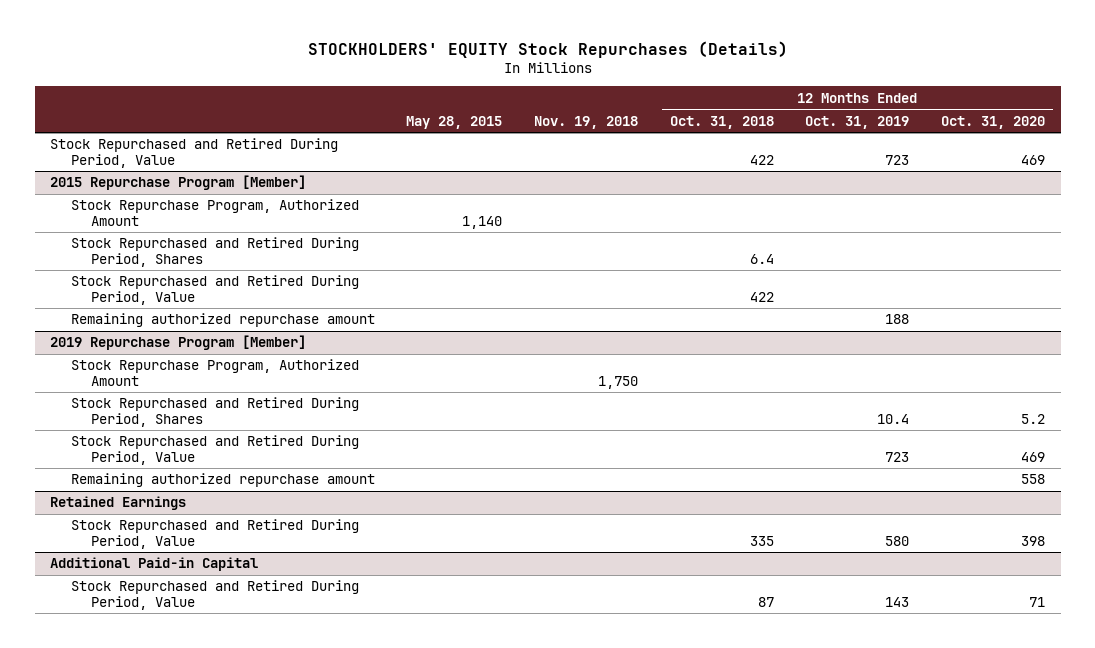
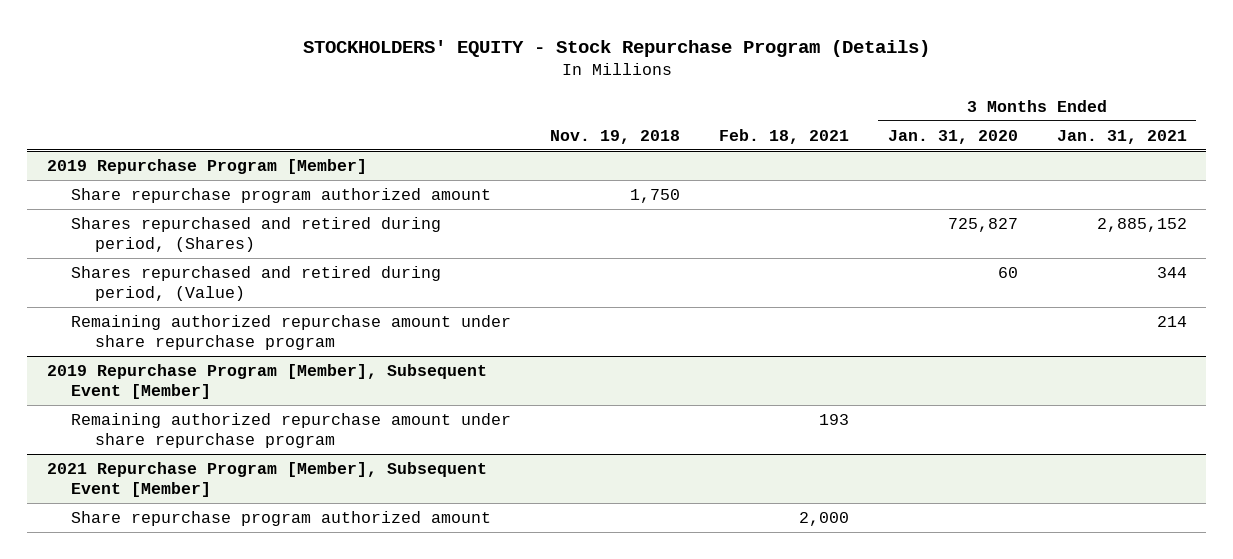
- STOCKHOLDERS' EQUITY Stock Repurchases (Details)
+ STOCKHOLDERS' EQUITY - Stock Repurchase Program (Details)
- | May 28, 2015 | Nov. 19, 2018 | 12 Months Ended Oct. 31, 2018 | 12 Months Ended Oct. 31, 2019 | 12 Months Ended Oct. 31, 2020
+ | Nov. 19, 2018 | Feb. 18, 2021 | 3 Months Ended Jan. 31, 2020 | 3 Months Ended Jan. 31, 2021
- Stock Repurchased and Retired During Period, Value | | | 422 | 723 | 469
- 2015 Repurchase Program [Member]
- Stock Repurchase Program, Authorized Amount | 1,140 | | | |
- Stock Repurchased and Retired During Period, Shares | | | 6.4 | |
- Stock Repurchased and Retired During Period, Value | | | 422 | |
- Remaining authorized repurchase amount | | | | 188 |
@ 2019 Repurchase Program [Member]
- Stock Repurchase Program, Authorized Amount | | 1,750 | | |
- Stock Repurchased and Retired During Period, Shares | | | | 10.4 | 5.2
- Stock Repurchased and Retired During Period, Value | | | | 723 | 469
- Remaining authorized repurchase amount | | | | | 558
- Retained Earnings
- Stock Repurchased and Retired During Period, Value | | | 335 | 580 | 398
- Additional Paid-in Capital
- Stock Repurchased and Retired During Period, Value | | | 87 | 143 | 71
@ 2019 Repurchase Program [Member]
+ Share repurchase program authorized amount | 1,750 | | |
+ Shares repurchased and retired during period, (Shares) | | | 725,827 | 2,885,152
+ Shares repurchased and retired during period, (Value) | | | 60 | 344
+ Remaining authorized repurchase amount under share repurchase program | | | | 214
+ 2019 Repurchase Program [Member], Subsequent Event [Member]
+ Remaining authorized repurchase amount under share repurchase program | | 193 | |
+ 2021 Repurchase Program [Member], Subsequent Event [Member]
+ Share repurchase program authorized amount | | 2,000 | |

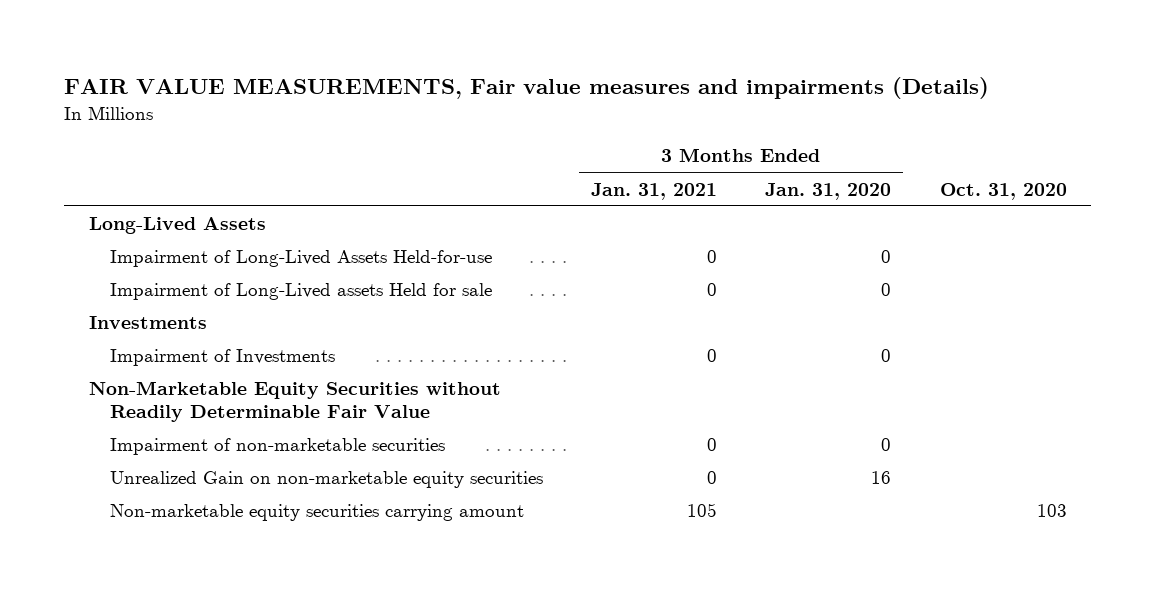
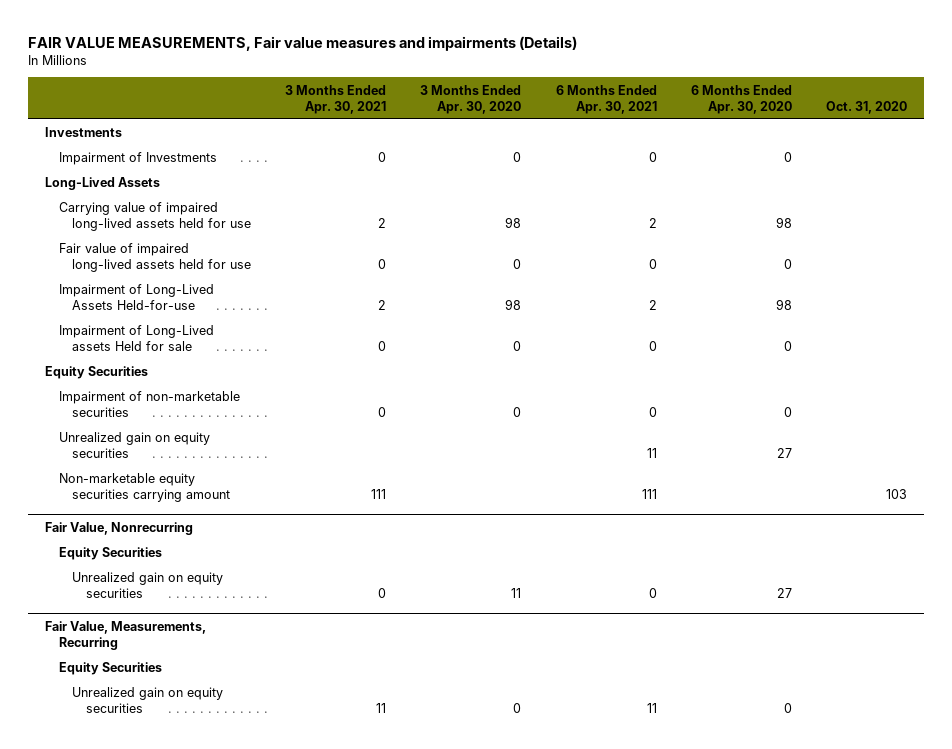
- | 3 Months Ended Jan. 31, 2021 | 3 Months Ended Jan. 31, 2020 | Oct. 31, 2020
+ | 3 Months Ended Apr. 30, 2021 | 3 Months Ended Apr. 30, 2020 | 6 Months Ended Apr. 30, 2021 | 6 Months Ended Apr. 30, 2020 | Oct. 31, 2020
moved up: Investments
moved up: Impairment of Investments | 0 | 0 | 0 | 0 |
+ Carrying value of impaired long-lived assets held for use | 2 | 98 | 2 | 98 |
+ Fair value of impaired long-lived assets held for use | 0 | 0 | 0 | 0 |
- Non-Marketable Equity Securities without Readily Determinable Fair Value
+ Equity Securities
- Unrealized Gain on non-marketable equity securities | 0 | 16 |
+ Unrealized gain on equity securities | | | 11 | 27 |
+ Fair Value, Nonrecurring
+ Equity Securities
+ Unrealized gain on equity securities | 0 | 11 | 0 | 27 |
+ Fair Value, Measurements, Recurring
+ Equity Securities
+ Unrealized gain on equity securities | 11 | 0 | 11 | 0 |

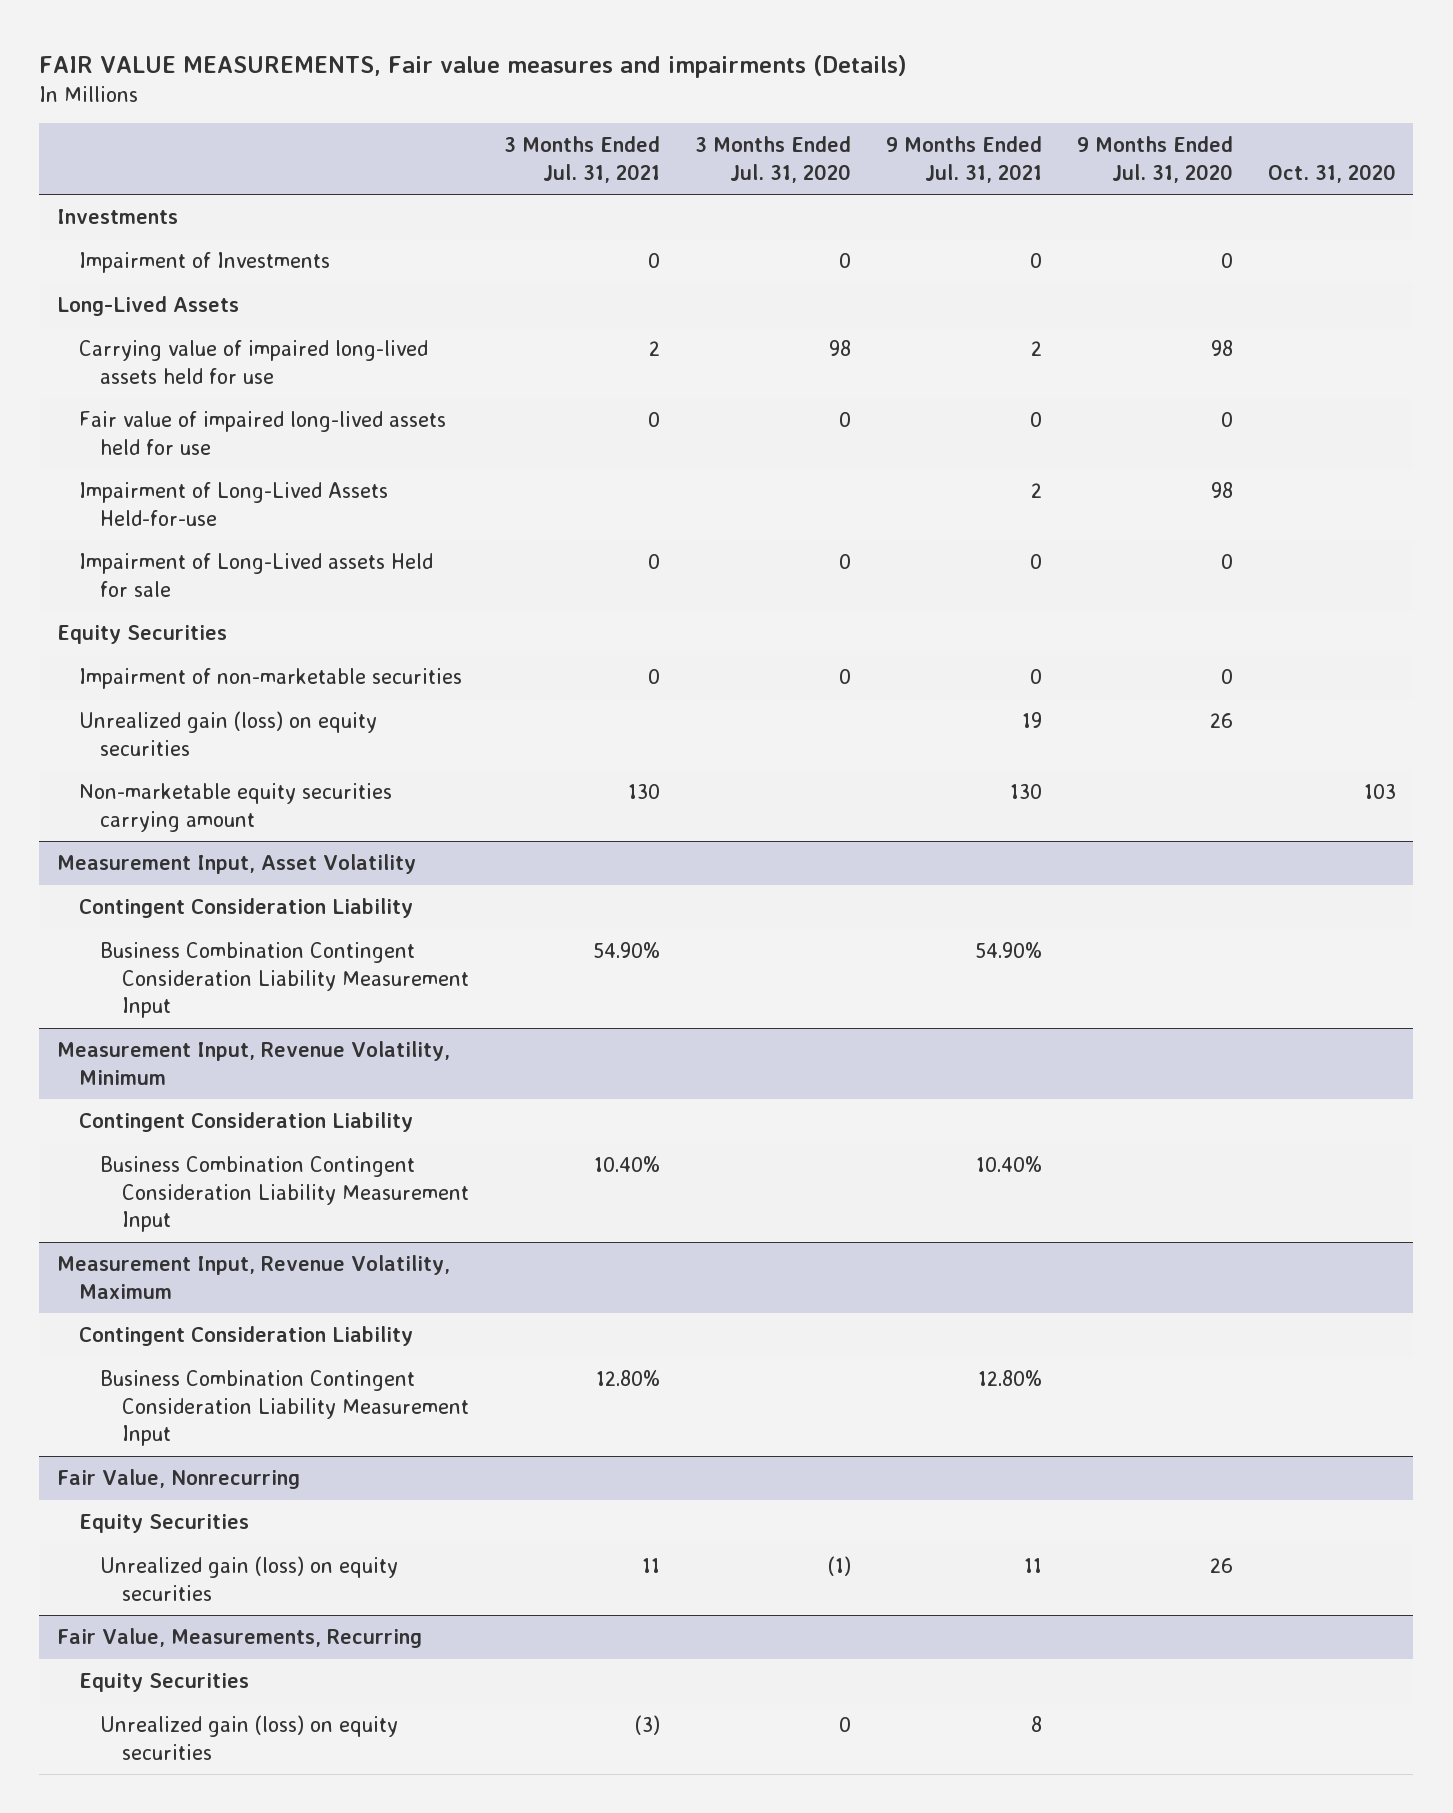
- | 3 Months Ended Apr. 30, 2021 | 3 Months Ended Apr. 30, 2020 | 6 Months Ended Apr. 30, 2021 | 6 Months Ended Apr. 30, 2020 | Oct. 31, 2020
+ | 3 Months Ended Jul. 31, 2021 | 3 Months Ended Jul. 31, 2020 | 9 Months Ended Jul. 31, 2021 | 9 Months Ended Jul. 31, 2020 | Oct. 31, 2020
- Unrealized gain on equity securities | | | 11 | 27 |
+ Unrealized gain (loss) on equity securities | | | 19 | 26 |
+ Measurement Input, Asset Volatility
+ Contingent Consideration Liability
+ Business Combination Contingent Consideration Liability Measurement Input | 54.90% | | 54.90% | |
+ Measurement Input, Revenue Volatility, Minimum
+ Contingent Consideration Liability
+ Business Combination Contingent Consideration Liability Measurement Input | 10.40% | | 10.40% | |
+ Measurement Input, Revenue Volatility, Maximum
+ Contingent Consideration Liability
+ Business Combination Contingent Consideration Liability Measurement Input | 12.80% | | 12.80% | |
@ Fair Value, Nonrecurring
- Unrealized gain on equity securities | 0 | 11 | 0 | 27 |
+ Unrealized gain (loss) on equity securities | 11 | (1) | 11 | 26 |
@ Fair Value, Measurements, Recurring
- Unrealized gain on equity securities | 11 | 0 | 11 | 0 |
+ Unrealized gain (loss) on equity securities | (3) | 0 | 8 | |

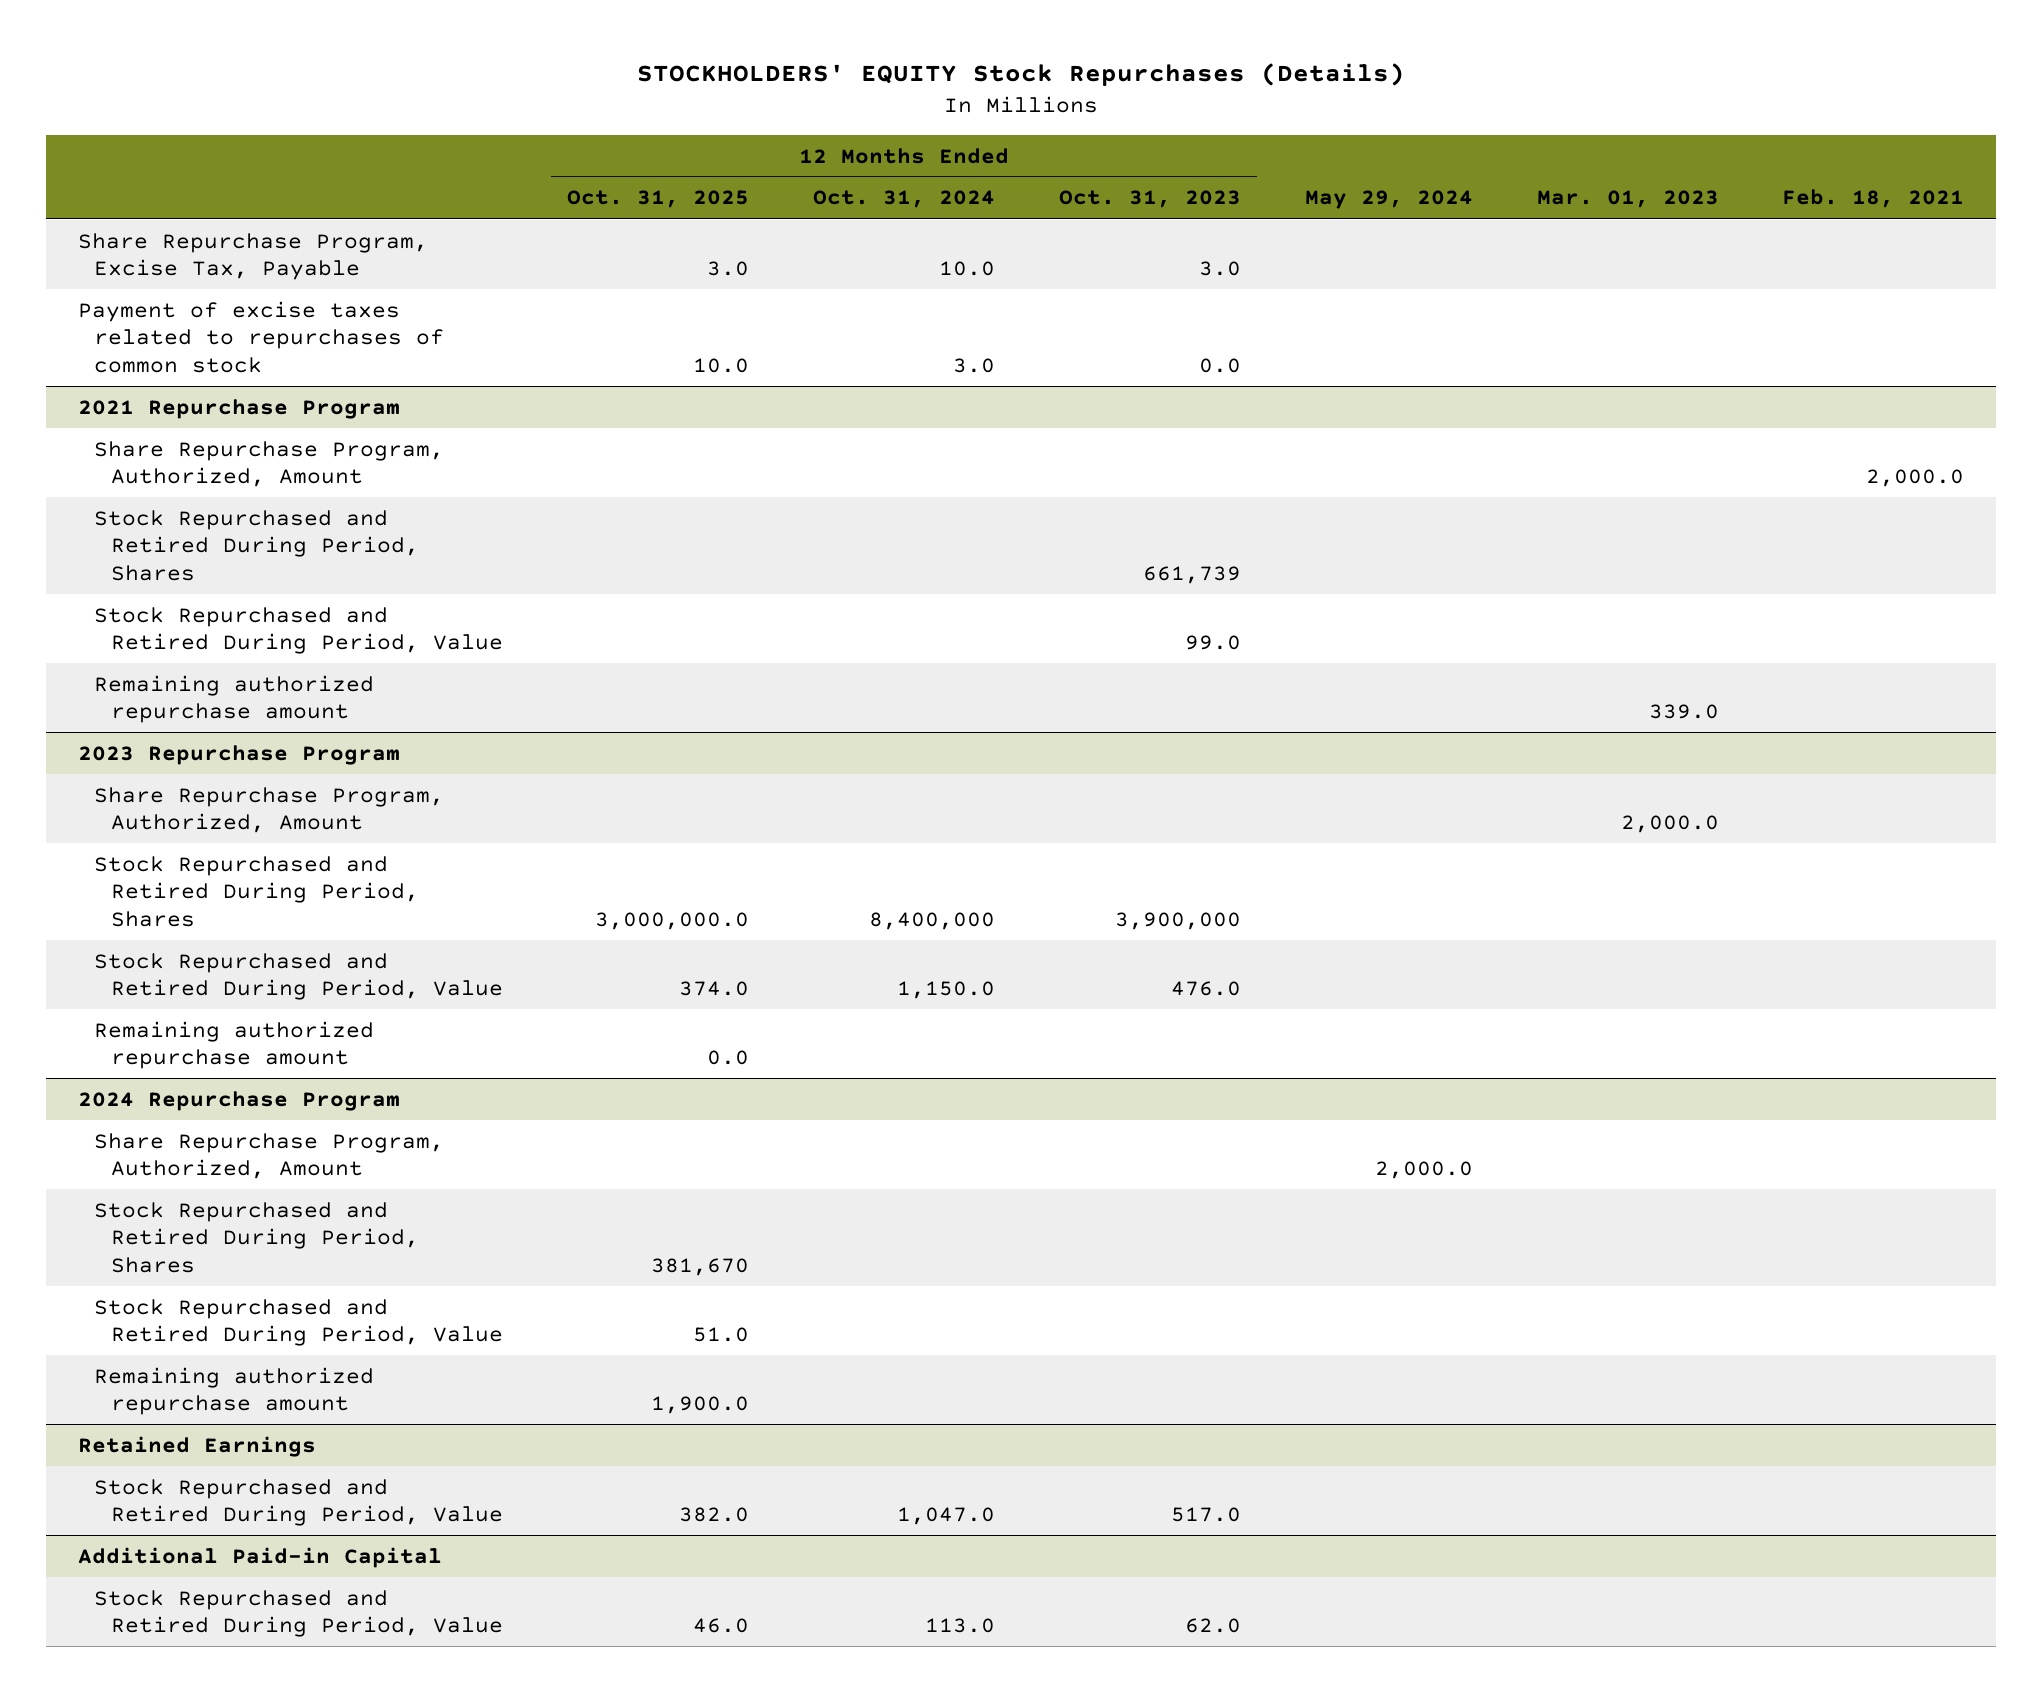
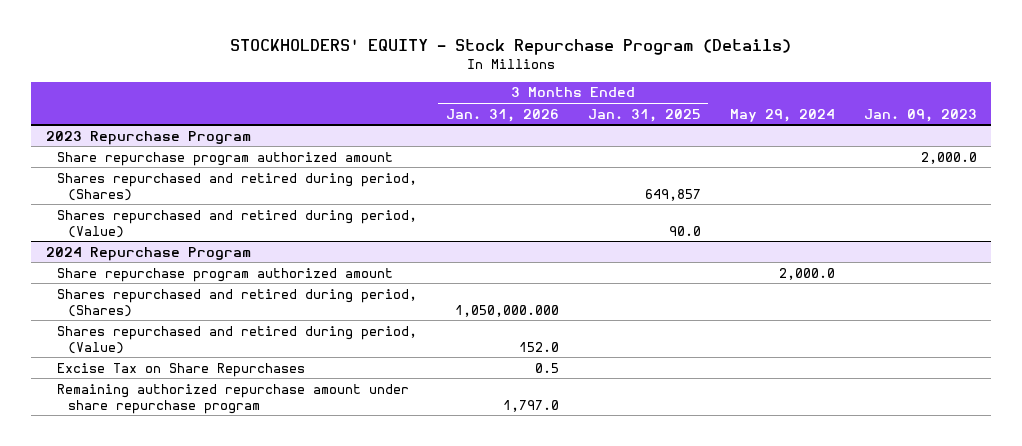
- STOCKHOLDERS' EQUITY Stock Repurchases (Details)
+ STOCKHOLDERS' EQUITY - Stock Repurchase Program (Details)
- | 12 Months Ended Oct. 31, 2025 | 12 Months Ended Oct. 31, 2024 | 12 Months Ended Oct. 31, 2023 | May 29, 2024 | Mar. 01, 2023 | Feb. 18, 2021
+ | 3 Months Ended Jan. 31, 2026 | 3 Months Ended Jan. 31, 2025 | May 29, 2024 | Jan. 09, 2023
- Share Repurchase Program, Excise Tax, Payable | 3.0 | 10.0 | 3.0 | | |
- Payment of excise taxes related to repurchases of common stock | 10.0 | 3.0 | 0.0 | | |
- 2021 Repurchase Program
- Share Repurchase Program, Authorized, Amount | | | | | | 2,000.0
- Stock Repurchased and Retired During Period, Shares | | | 661,739 | | |
- Stock Repurchased and Retired During Period, Value | | | 99.0 | | |
- Remaining authorized repurchase amount | | | | | 339.0 |
@ 2023 Repurchase Program
- Share Repurchase Program, Authorized, Amount | | | | | 2,000.0 |
- Stock Repurchased and Retired During Period, Shares | 3,000,000.0 | 8,400,000 | 3,900,000 | | |
- Stock Repurchased and Retired During Period, Value | 374.0 | 1,150.0 | 476.0 | | |
- Remaining authorized repurchase amount | 0.0 | | | | |
+ Share repurchase program authorized amount | | | | 2,000.0
+ Shares repurchased and retired during period, (Shares) | | 649,857 | |
+ Shares repurchased and retired during period, (Value) | | 90.0 | |
@ 2024 Repurchase Program
- Share Repurchase Program, Authorized, Amount | | | | 2,000.0 | |
- Stock Repurchased and Retired During Period, Shares | 381,670 | | | | |
- Stock Repurchased and Retired During Period, Value | 51.0 | | | | |
- Remaining authorized repurchase amount | 1,900.0 | | | | |
- Retained Earnings
- Stock Repurchased and Retired During Period, Value | 382.0 | 1,047.0 | 517.0 | | |
- Additional Paid-in Capital
- Stock Repurchased and Retired During Period, Value | 46.0 | 113.0 | 62.0 | | |
@ 2024 Repurchase Program
+ Share repurchase program authorized amount | | | 2,000.0 |
+ Shares repurchased and retired during period, (Shares) | 1,050,000.000 | | |
+ Shares repurchased and retired during period, (Value) | 152.0 | | |
+ Excise Tax on Share Repurchases | 0.5 | | |
+ Remaining authorized repurchase amount under share repurchase program | 1,797.0 | | |

